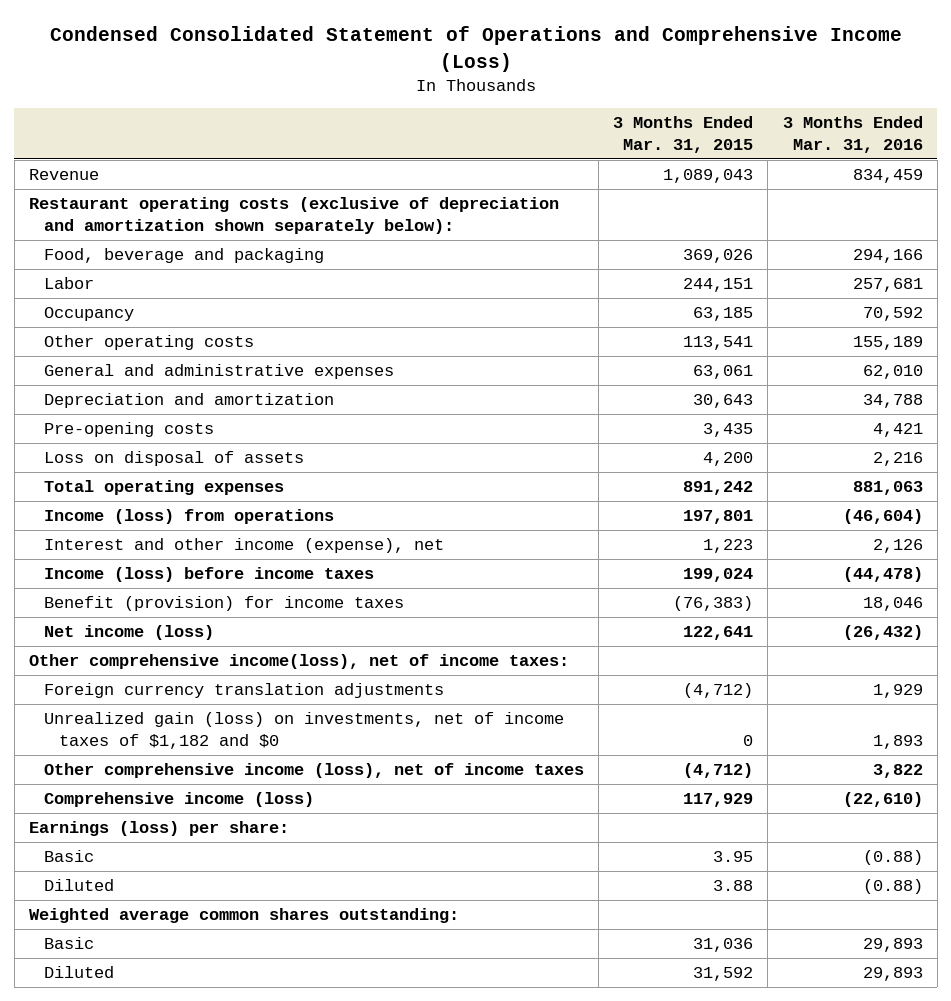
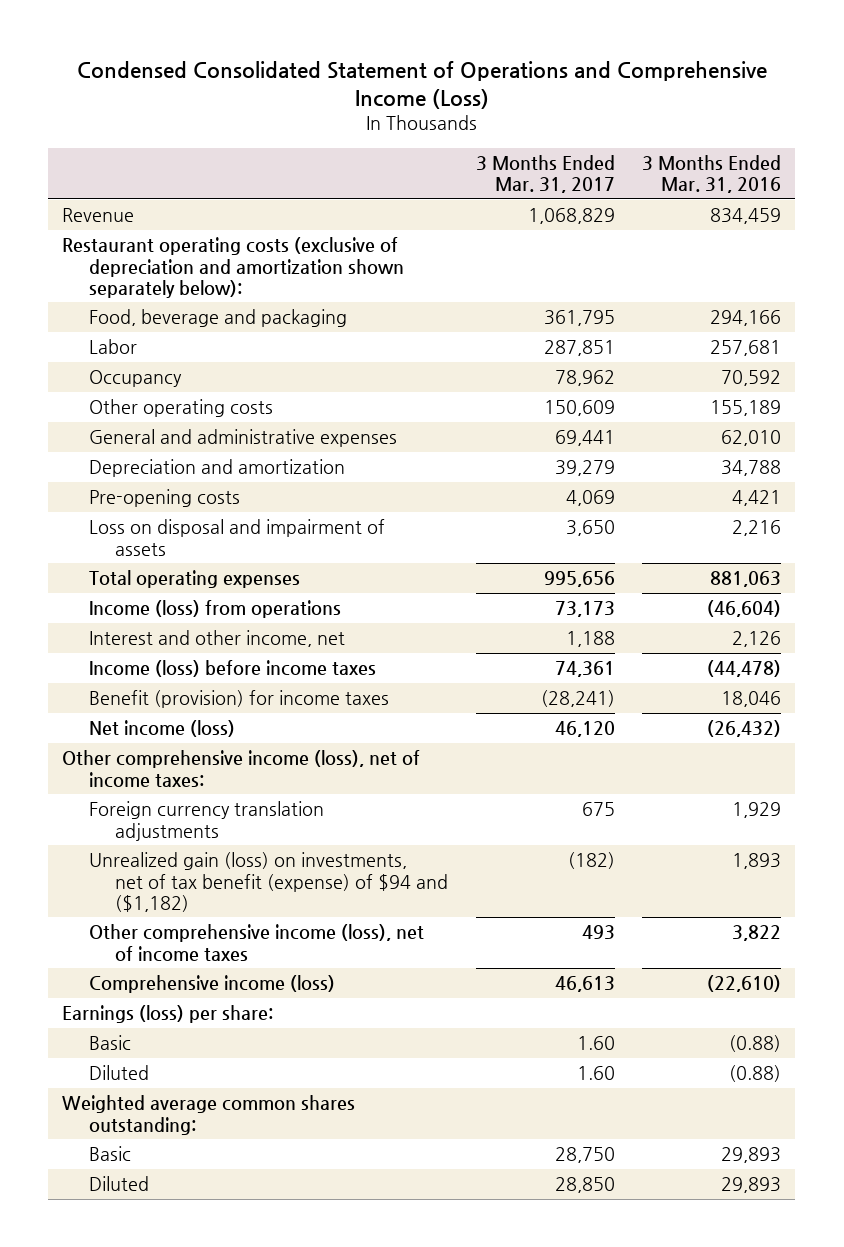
- | 3 Months Ended Mar. 31, 2015 | 3 Months Ended Mar. 31, 2016
+ | 3 Months Ended Mar. 31, 2017 | 3 Months Ended Mar. 31, 2016
- Loss on disposal of assets | 4,200 | 2,216
+ Loss on disposal and impairment of assets | 3,650 | 2,216
- Interest and other income (expense), net | 1,223 | 2,126
+ Interest and other income, net | 1,188 | 2,126
- Other comprehensive income(loss), net of income taxes:
+ Other comprehensive income (loss), net of income taxes:
- Unrealized gain (loss) on investments, net of income taxes of $1,182 and $0 | 0 | 1,893
+ Unrealized gain (loss) on investments, net of tax benefit (expense) of $94 and ($1,182) | (182) | 1,893

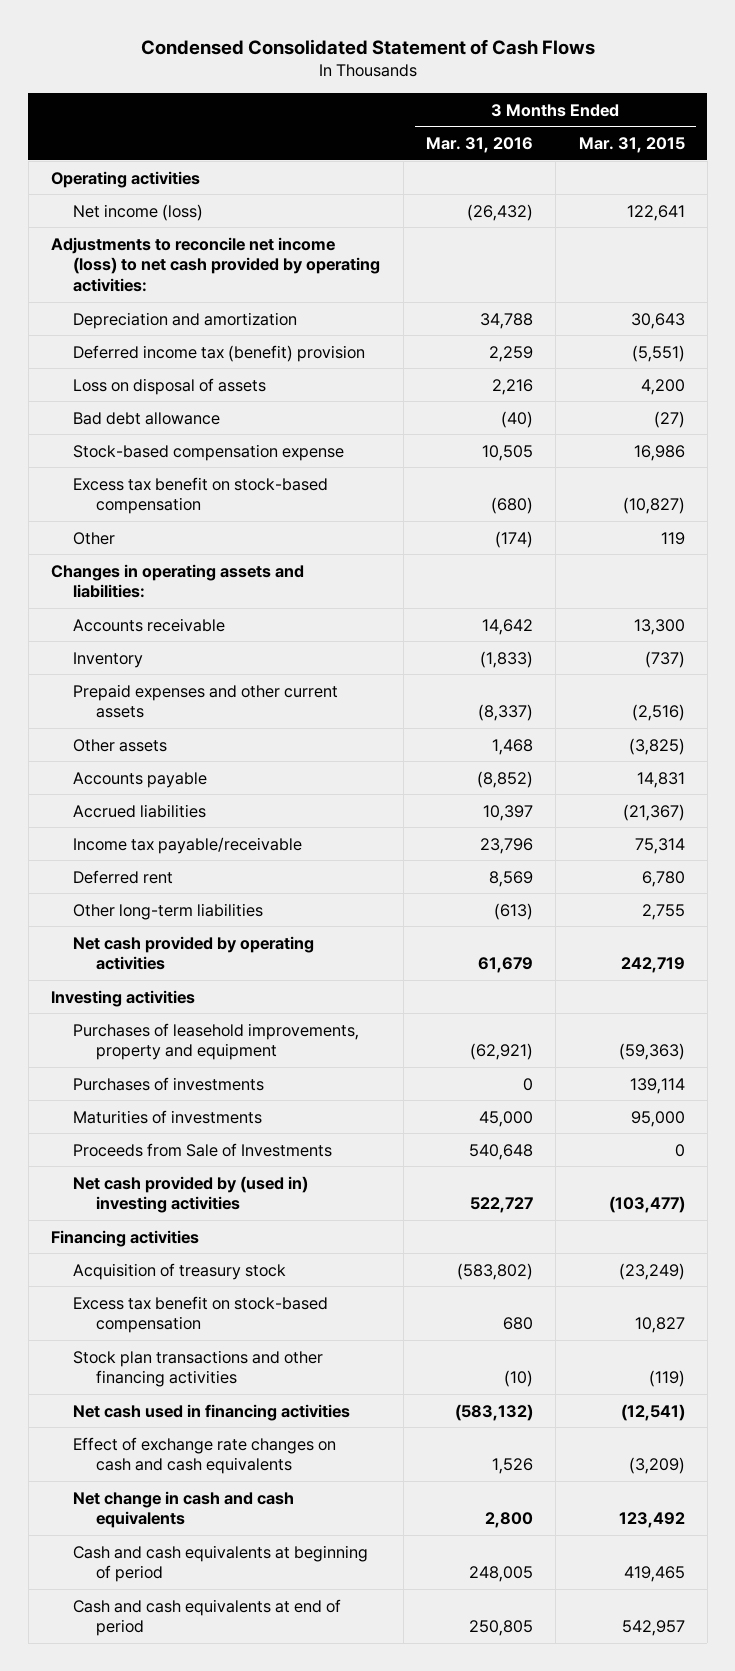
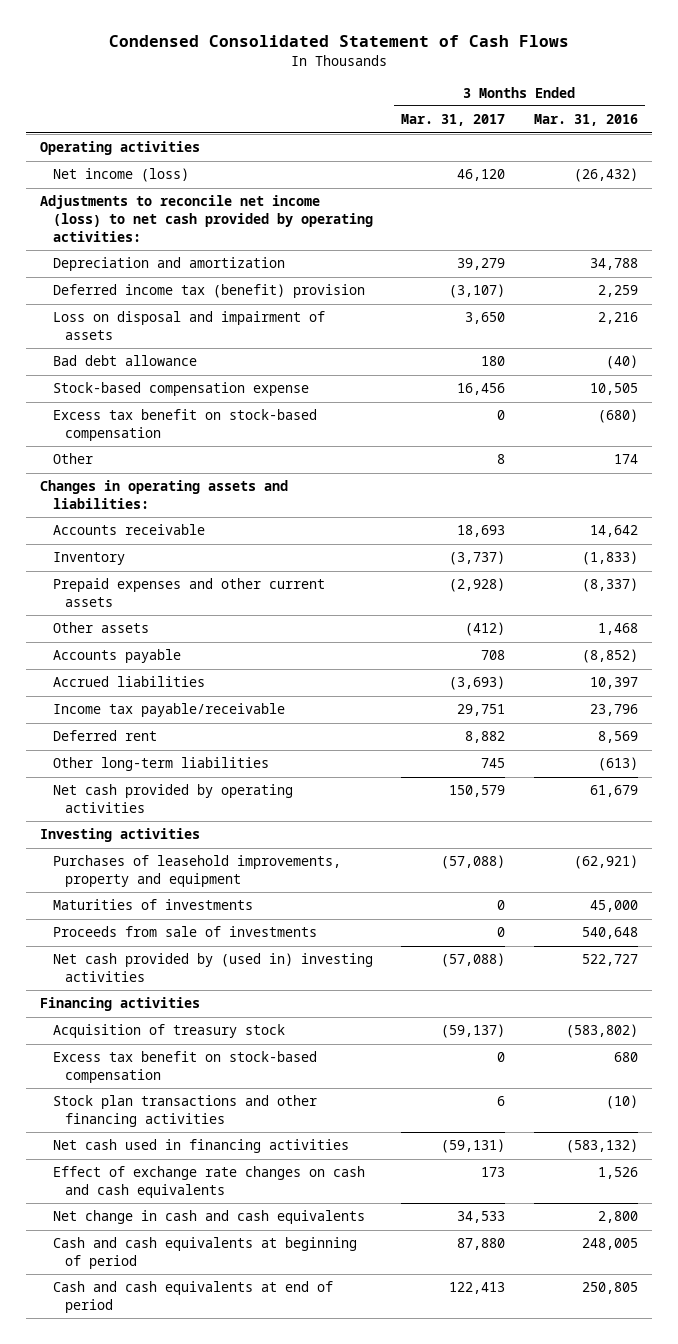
- | 3 Months Ended Mar. 31, 2016 | 3 Months Ended Mar. 31, 2015
+ | 3 Months Ended Mar. 31, 2017 | 3 Months Ended Mar. 31, 2016
- Loss on disposal of assets | 2,216 | 4,200
+ Loss on disposal and impairment of assets | 3,650 | 2,216
- Other | (174) | 119
+ Other | 8 | 174
- Purchases of investments | 0 | 139,114
- Proceeds from Sale of Investments | 540,648 | 0
+ Proceeds from sale of investments | 0 | 540,648

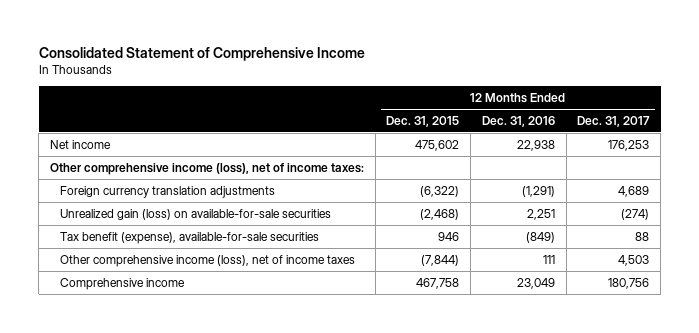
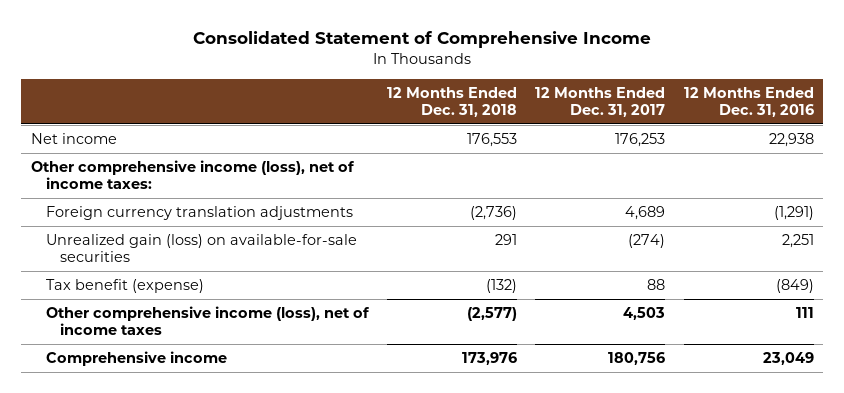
- | 12 Months Ended Dec. 31, 2015 | 12 Months Ended Dec. 31, 2016 | 12 Months Ended Dec. 31, 2017
+ | 12 Months Ended Dec. 31, 2018 | 12 Months Ended Dec. 31, 2017 | 12 Months Ended Dec. 31, 2016
- Tax benefit (expense), available-for-sale securities | 946 | (849) | 88
+ Tax benefit (expense) | (132) | 88 | (849)

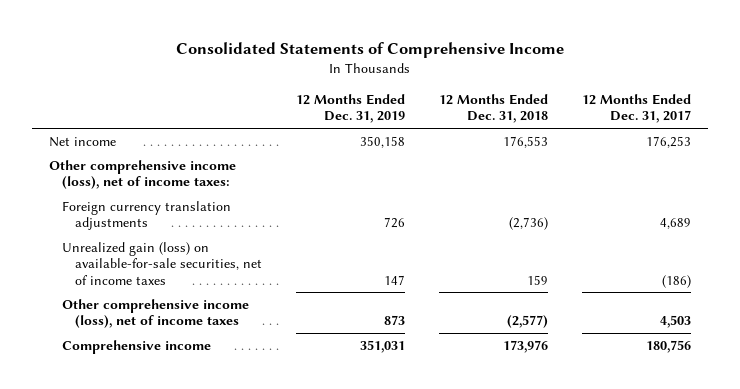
- Consolidated Statement of Comprehensive Income
+ Consolidated Statements of Comprehensive Income
- | 12 Months Ended Dec. 31, 2018 | 12 Months Ended Dec. 31, 2017 | 12 Months Ended Dec. 31, 2016
+ | 12 Months Ended Dec. 31, 2019 | 12 Months Ended Dec. 31, 2018 | 12 Months Ended Dec. 31, 2017
- Unrealized gain (loss) on available-for-sale securities | 291 | (274) | 2,251
- Tax benefit (expense) | (132) | 88 | (849)
+ Unrealized gain (loss) on available-for-sale securities, net of income taxes | 147 | 159 | (186)

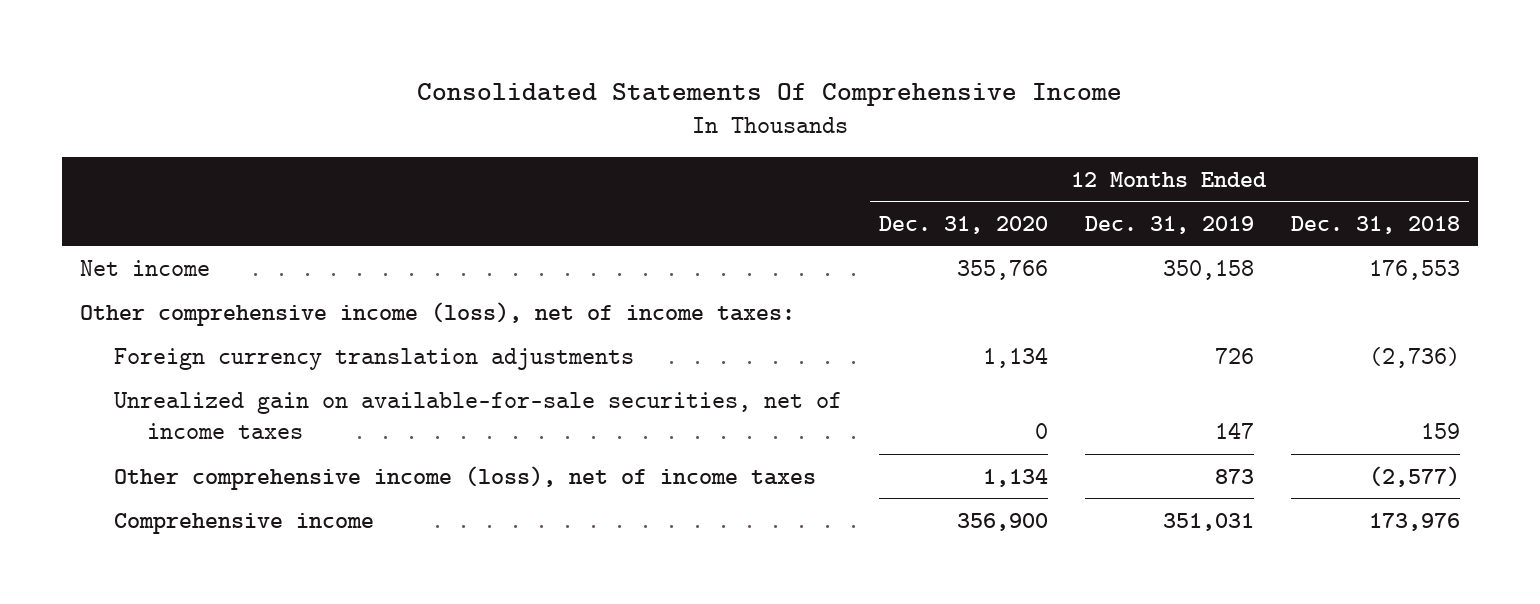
- Consolidated Statements of Comprehensive Income
+ Consolidated Statements Of Comprehensive Income
- | 12 Months Ended Dec. 31, 2019 | 12 Months Ended Dec. 31, 2018 | 12 Months Ended Dec. 31, 2017
+ | 12 Months Ended Dec. 31, 2020 | 12 Months Ended Dec. 31, 2019 | 12 Months Ended Dec. 31, 2018
- Unrealized gain (loss) on available-for-sale securities, net of income taxes | 147 | 159 | (186)
+ Unrealized gain on available-for-sale securities, net of income taxes | 0 | 147 | 159

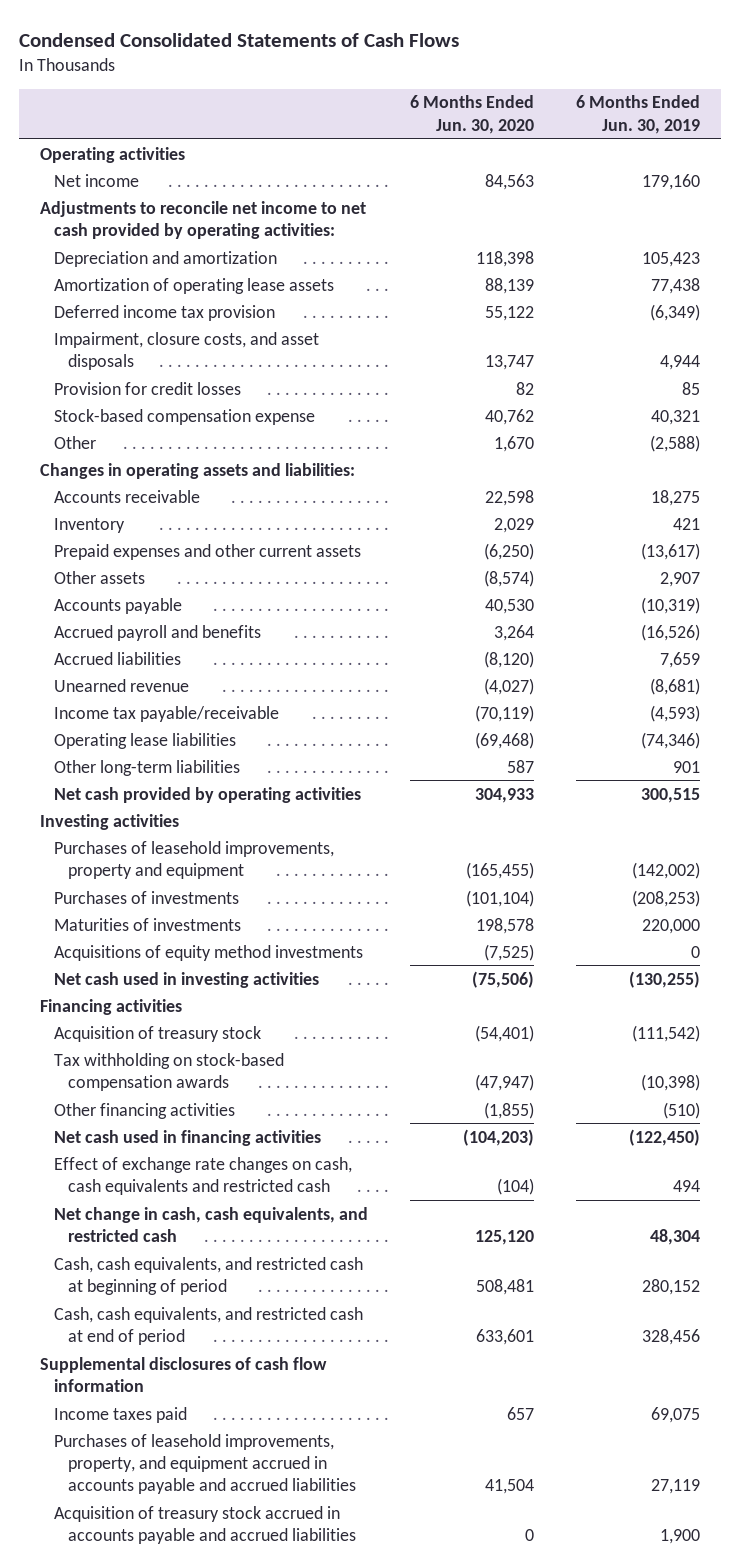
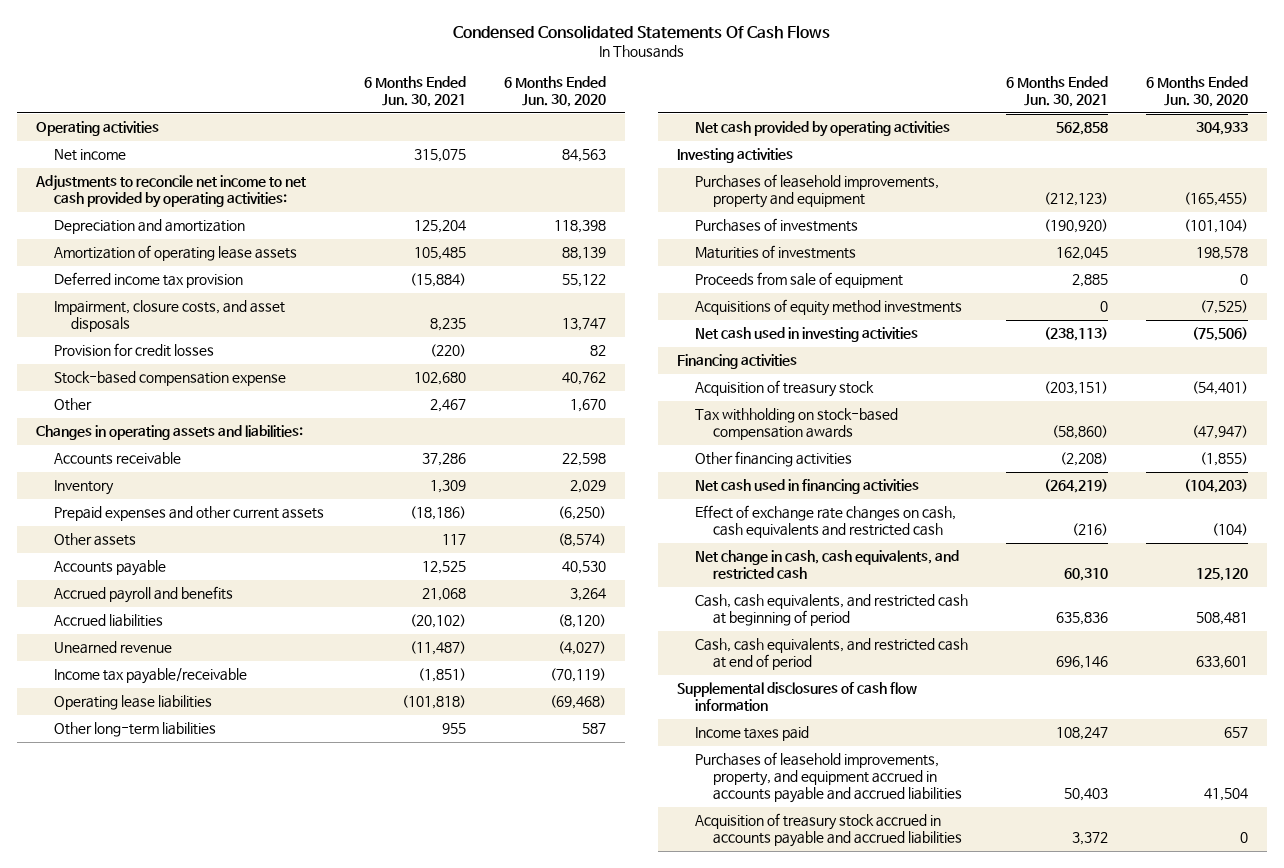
- Condensed Consolidated Statements of Cash Flows
+ Condensed Consolidated Statements Of Cash Flows
- | 6 Months Ended Jun. 30, 2020 | 6 Months Ended Jun. 30, 2019
+ | 6 Months Ended Jun. 30, 2021 | 6 Months Ended Jun. 30, 2020
+ Proceeds from sale of equipment | 2,885 | 0

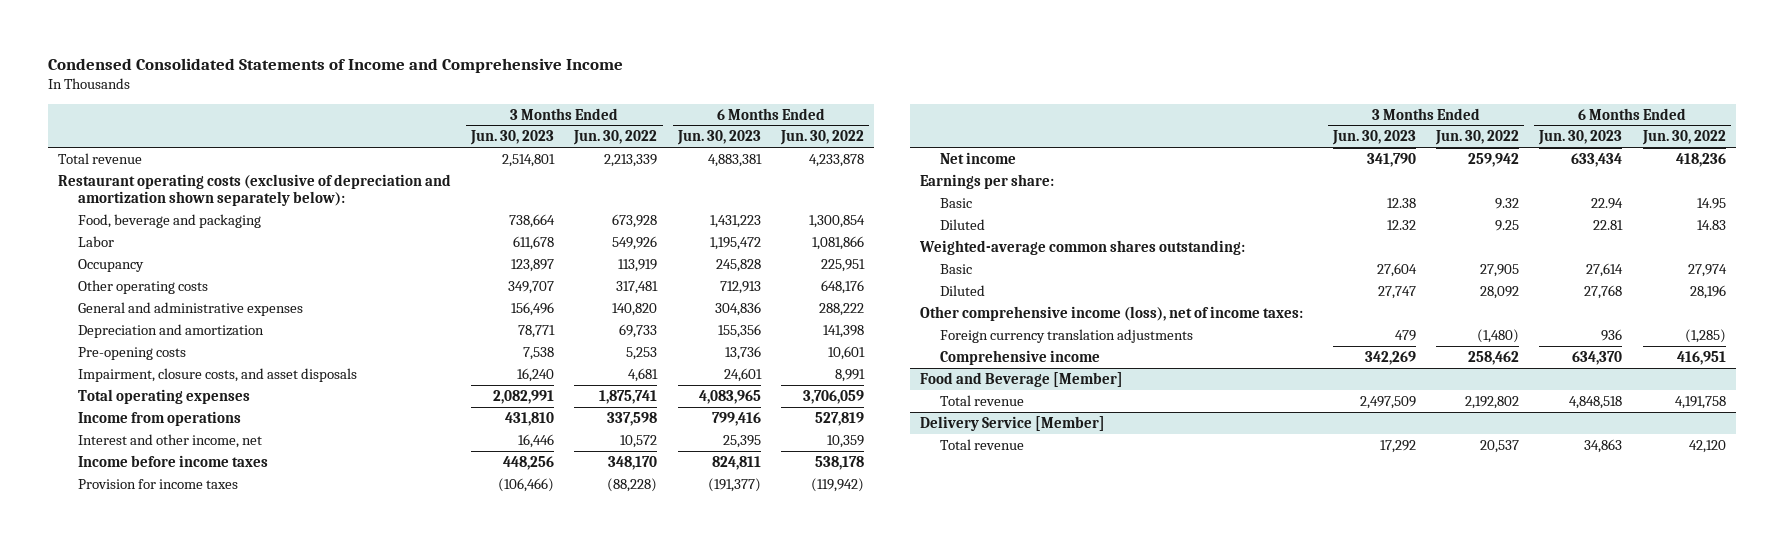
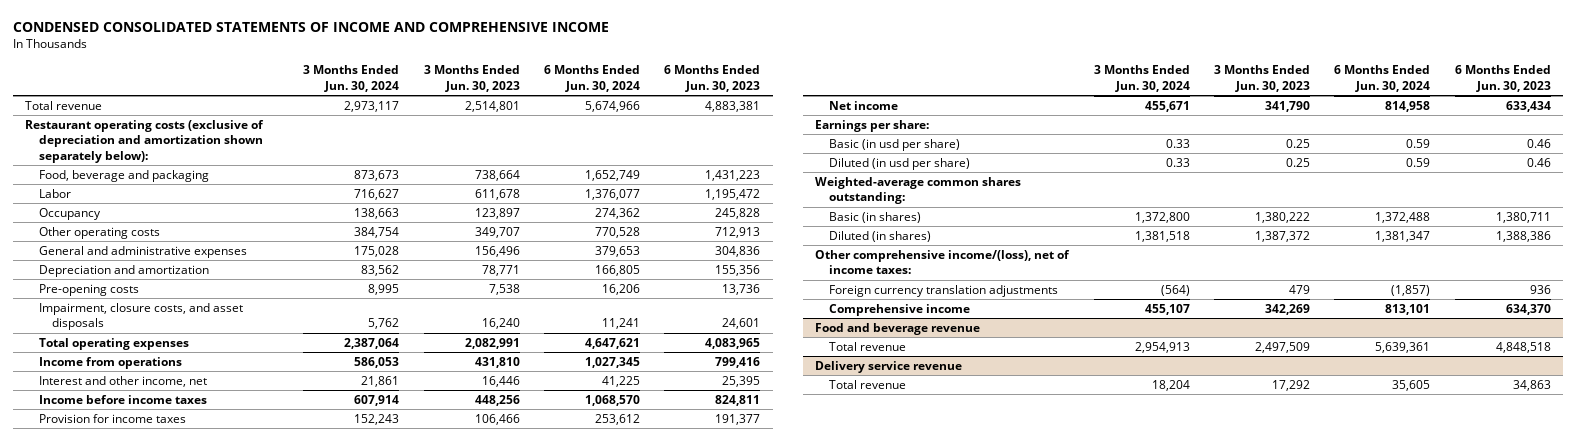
- Condensed Consolidated Statements of Income and Comprehensive Income
+ CONDENSED CONSOLIDATED STATEMENTS OF INCOME AND COMPREHENSIVE INCOME
- | 3 Months Ended Jun. 30, 2023 | 3 Months Ended Jun. 30, 2022 | 6 Months Ended Jun. 30, 2023 | 6 Months Ended Jun. 30, 2022
+ | 3 Months Ended Jun. 30, 2024 | 3 Months Ended Jun. 30, 2023 | 6 Months Ended Jun. 30, 2024 | 6 Months Ended Jun. 30, 2023
- Provision for income taxes | (106,466) | (88,228) | (191,377) | (119,942)
+ Provision for income taxes | 152,243 | 106,466 | 253,612 | 191,377
- Basic | 12.38 | 9.32 | 22.94 | 14.95
- Diluted | 12.32 | 9.25 | 22.81 | 14.83
+ Basic (in usd per share) | 0.33 | 0.25 | 0.59 | 0.46
+ Diluted (in usd per share) | 0.33 | 0.25 | 0.59 | 0.46
- Basic | 27,604 | 27,905 | 27,614 | 27,974
- Diluted | 27,747 | 28,092 | 27,768 | 28,196
- Other comprehensive income (loss), net of income taxes:
+ Basic (in shares) | 1,372,800 | 1,380,222 | 1,372,488 | 1,380,711
+ Diluted (in shares) | 1,381,518 | 1,387,372 | 1,381,347 | 1,388,386
+ Other comprehensive income/(loss), net of income taxes:
- Food and Beverage [Member]
+ Food and beverage revenue
- Delivery Service [Member]
+ Delivery service revenue

